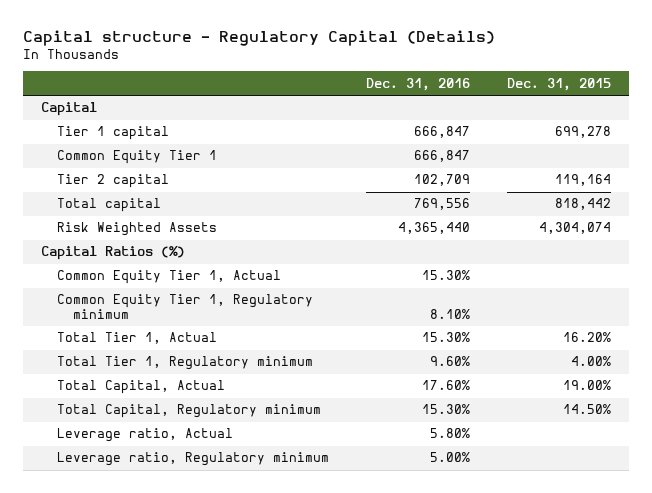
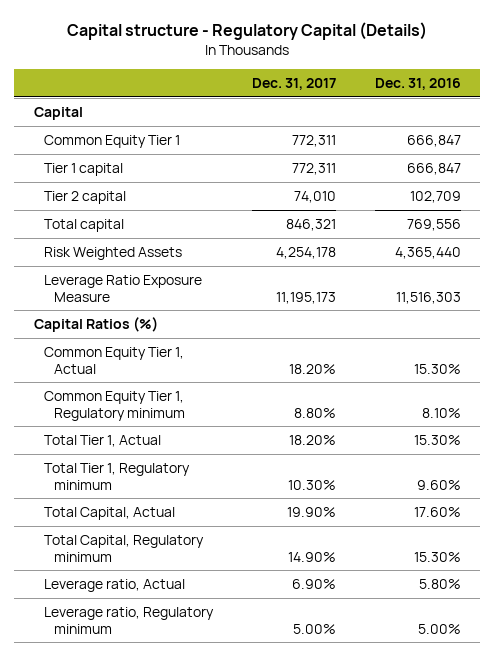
- | Dec. 31, 2016 | Dec. 31, 2015
+ | Dec. 31, 2017 | Dec. 31, 2016
moved down: Tier 1 capital | 772,311 | 666,847
+ Leverage Ratio Exposure Measure | 11,195,173 | 11,516,303

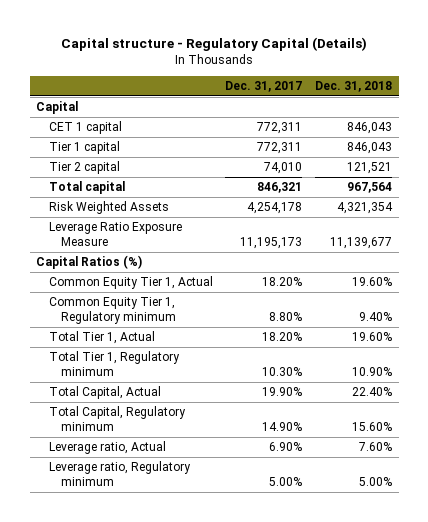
- | Dec. 31, 2017 | Dec. 31, 2016
+ | Dec. 31, 2017 | Dec. 31, 2018
- Common Equity Tier 1 | 772,311 | 666,847
+ CET 1 capital | 772,311 | 846,043

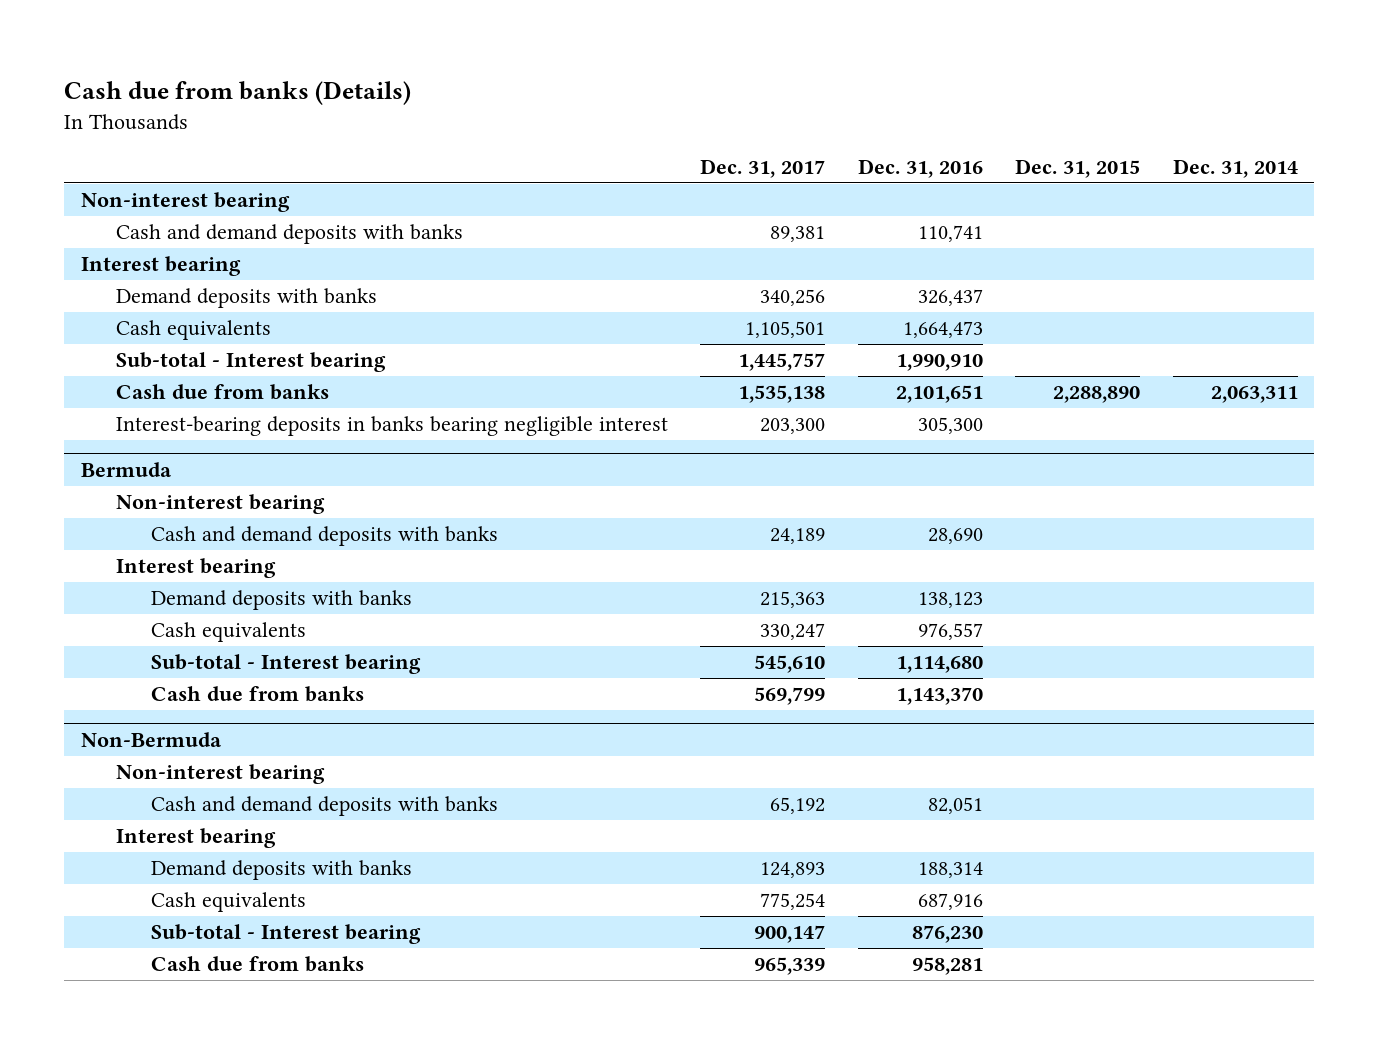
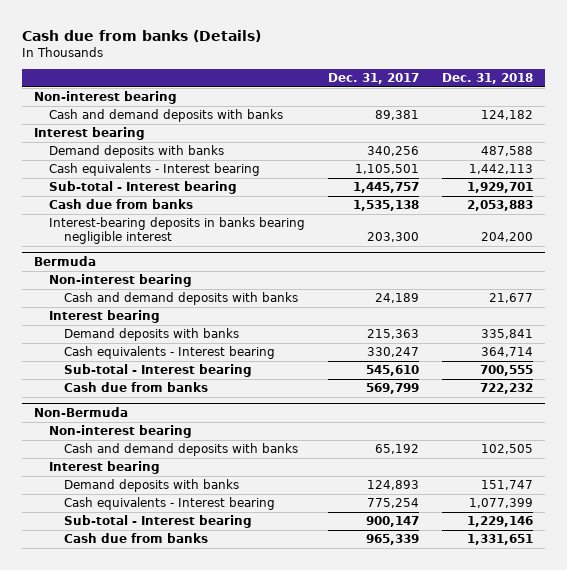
- | Dec. 31, 2017 | Dec. 31, 2016 | Dec. 31, 2015 | Dec. 31, 2014
+ | Dec. 31, 2017 | Dec. 31, 2018
- Cash equivalents | 1,105,501 | 1,664,473 | |
+ Cash equivalents - Interest bearing | 1,105,501 | 1,442,113
@ Bermuda
- Cash equivalents | 330,247 | 976,557 | |
+ Cash equivalents - Interest bearing | 330,247 | 364,714
@ Non-Bermuda
- Cash equivalents | 775,254 | 687,916 | |
+ Cash equivalents - Interest bearing | 775,254 | 1,077,399

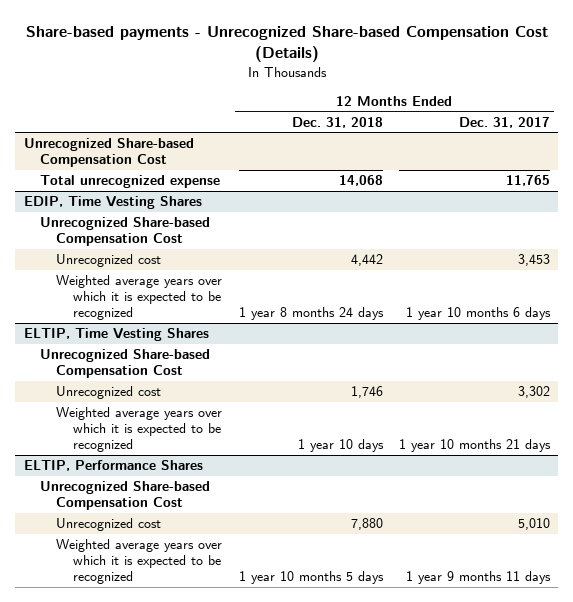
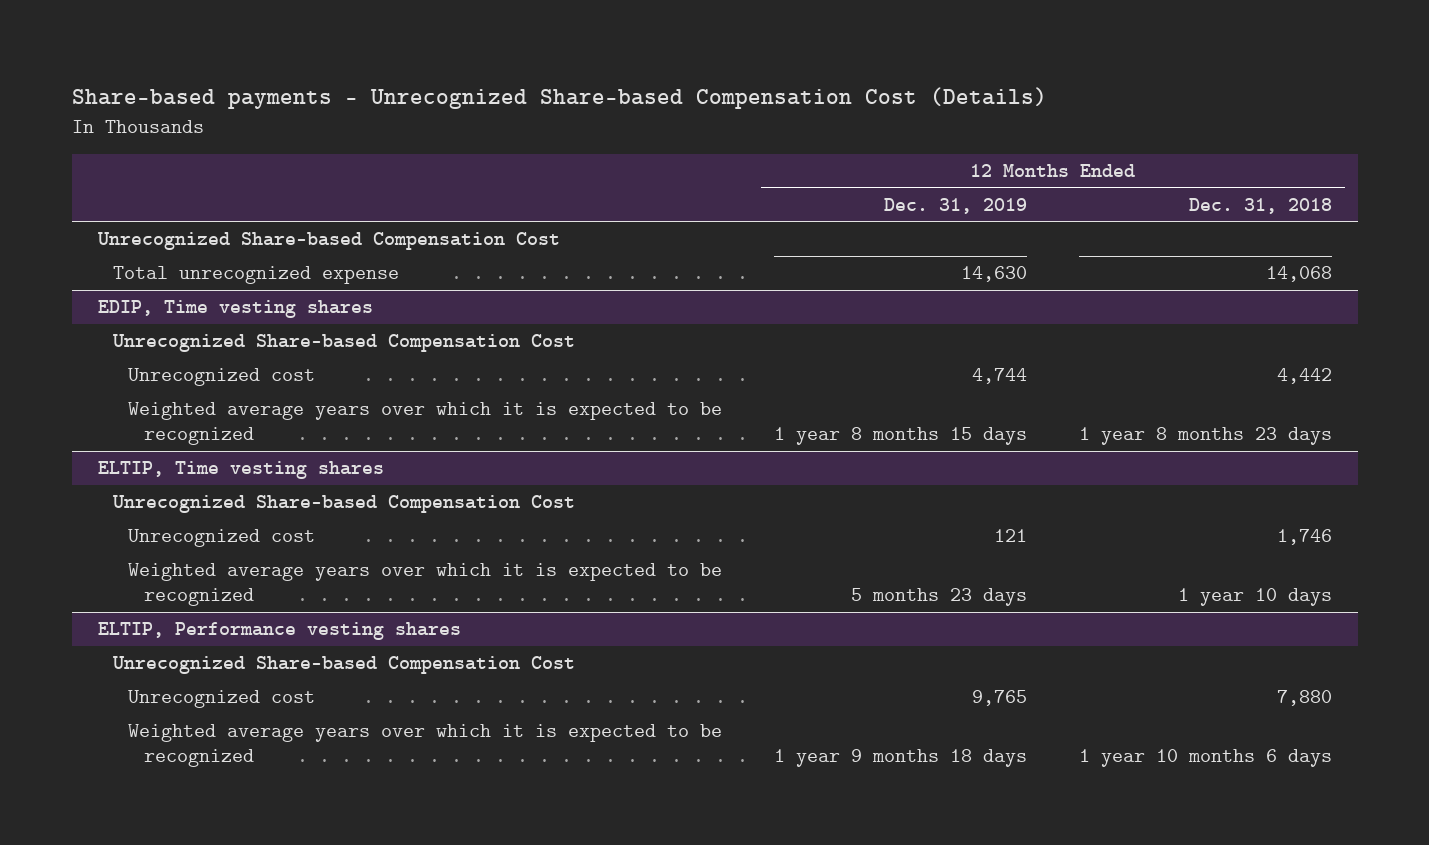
- | 12 Months Ended Dec. 31, 2018 | 12 Months Ended Dec. 31, 2017
+ | 12 Months Ended Dec. 31, 2019 | 12 Months Ended Dec. 31, 2018
- EDIP, Time Vesting Shares
+ EDIP, Time vesting shares
- Weighted average years over which it is expected to be recognized | 1 year 8 months 24 days | 1 year 10 months 6 days
- ELTIP, Time Vesting Shares
+ Weighted average years over which it is expected to be recognized | 1 year 8 months 15 days | 1 year 8 months 23 days
+ ELTIP, Time vesting shares
- ELTIP, Performance Shares
+ ELTIP, Performance vesting shares
- Weighted average years over which it is expected to be recognized | 1 year 10 months 5 days | 1 year 9 months 11 days
+ Weighted average years over which it is expected to be recognized | 1 year 9 months 18 days | 1 year 10 months 6 days

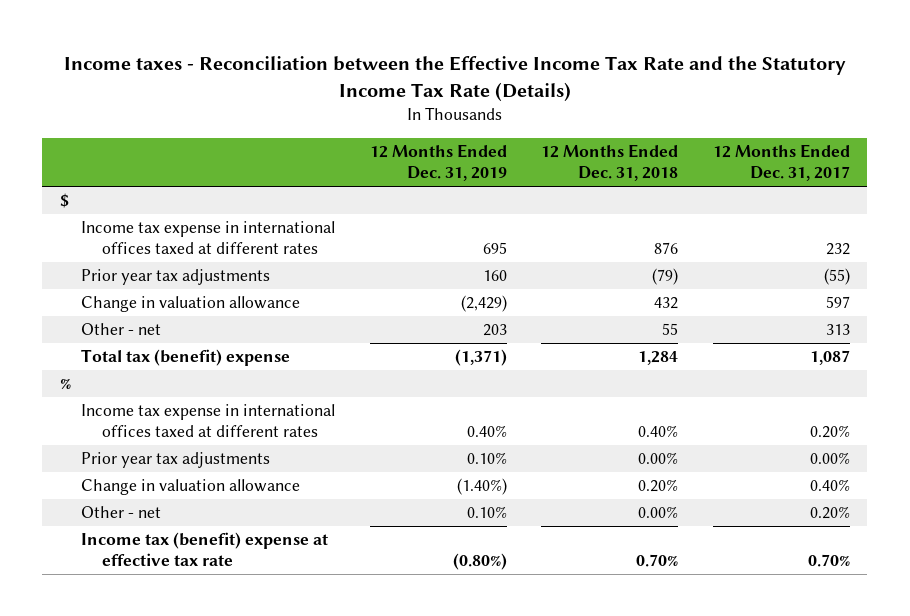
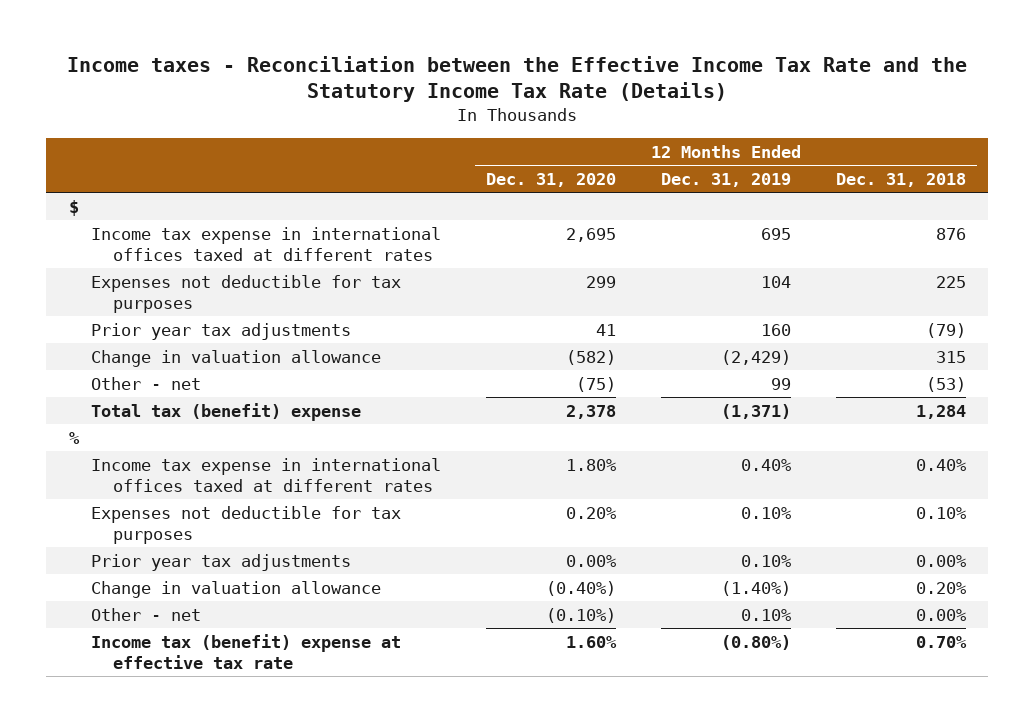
- | 12 Months Ended Dec. 31, 2019 | 12 Months Ended Dec. 31, 2018 | 12 Months Ended Dec. 31, 2017
+ | 12 Months Ended Dec. 31, 2020 | 12 Months Ended Dec. 31, 2019 | 12 Months Ended Dec. 31, 2018
+ Expenses not deductible for tax purposes | 299 | 104 | 225
- Change in valuation allowance | (2,429) | 432 | 597
- Other - net | 203 | 55 | 313
+ Change in valuation allowance | (582) | (2,429) | 315
+ Other - net | (75) | 99 | (53)
+ Expenses not deductible for tax purposes | 0.20% | 0.10% | 0.10%

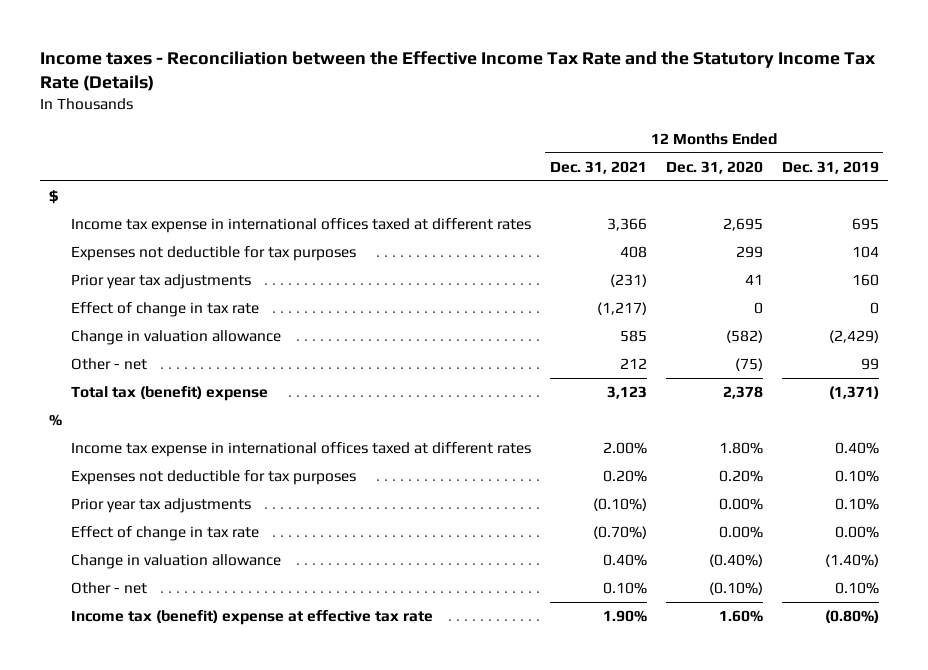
- | 12 Months Ended Dec. 31, 2020 | 12 Months Ended Dec. 31, 2019 | 12 Months Ended Dec. 31, 2018
+ | 12 Months Ended Dec. 31, 2021 | 12 Months Ended Dec. 31, 2020 | 12 Months Ended Dec. 31, 2019
+ Effect of change in tax rate | (1,217) | 0 | 0
+ Effect of change in tax rate | (0.70%) | 0.00% | 0.00%

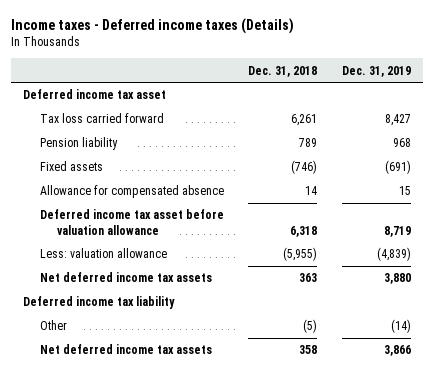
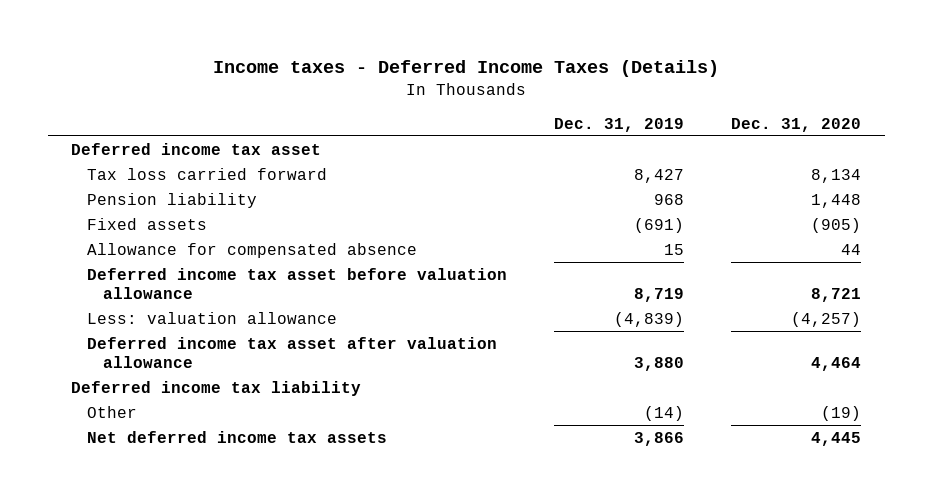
- Income taxes - Deferred income taxes (Details)
+ Income taxes - Deferred Income Taxes (Details)
- | Dec. 31, 2018 | Dec. 31, 2019
+ | Dec. 31, 2019 | Dec. 31, 2020
- Net deferred income tax assets | 363 | 3,880
+ Deferred income tax asset after valuation allowance | 3,880 | 4,464

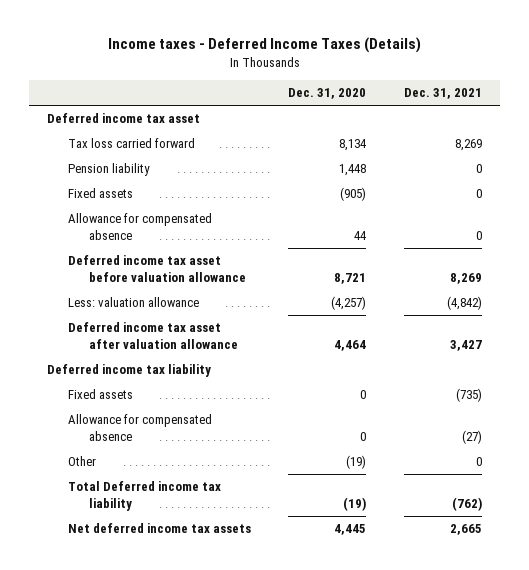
- | Dec. 31, 2019 | Dec. 31, 2020
+ | Dec. 31, 2020 | Dec. 31, 2021
+ Fixed assets | 0 | (735)
+ Allowance for compensated absence | 0 | (27)
+ Total Deferred income tax liability | (19) | (762)

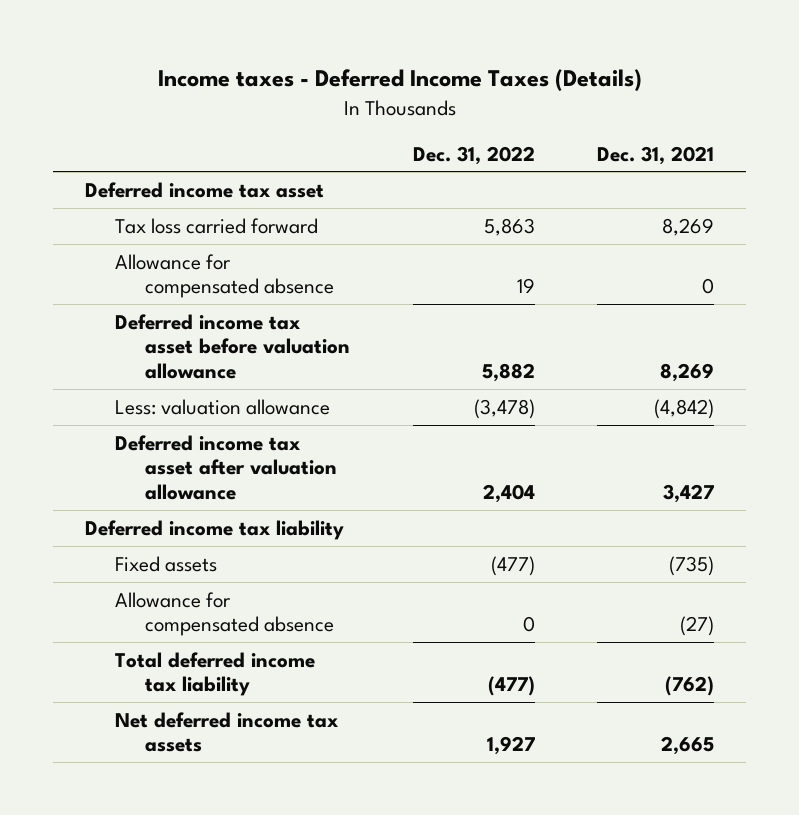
- | Dec. 31, 2020 | Dec. 31, 2021
+ | Dec. 31, 2022 | Dec. 31, 2021
- Pension liability | 1,448 | 0
- Fixed assets | (905) | 0
- Other | (19) | 0
- Total Deferred income tax liability | (19) | (762)
+ Total deferred income tax liability | (477) | (762)

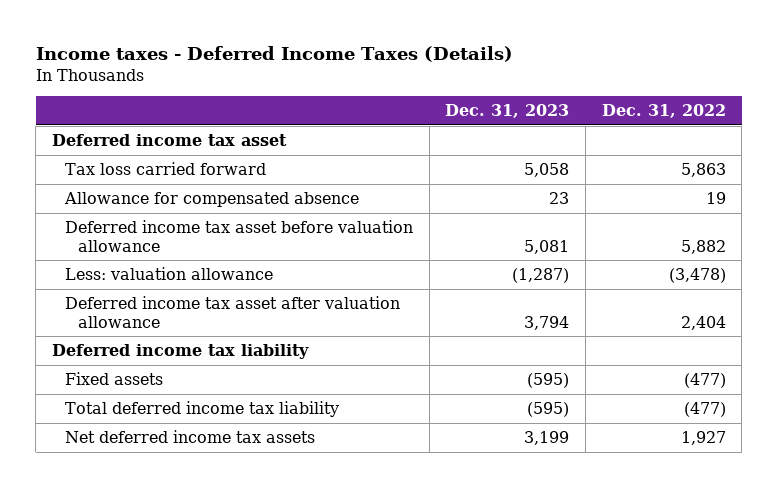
- | Dec. 31, 2022 | Dec. 31, 2021
+ | Dec. 31, 2023 | Dec. 31, 2022
- Allowance for compensated absence | 0 | (27)

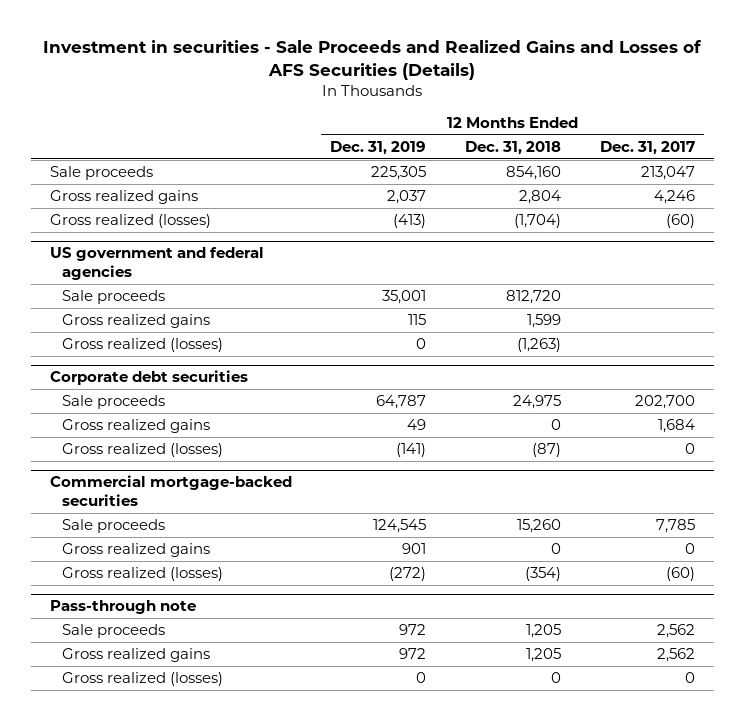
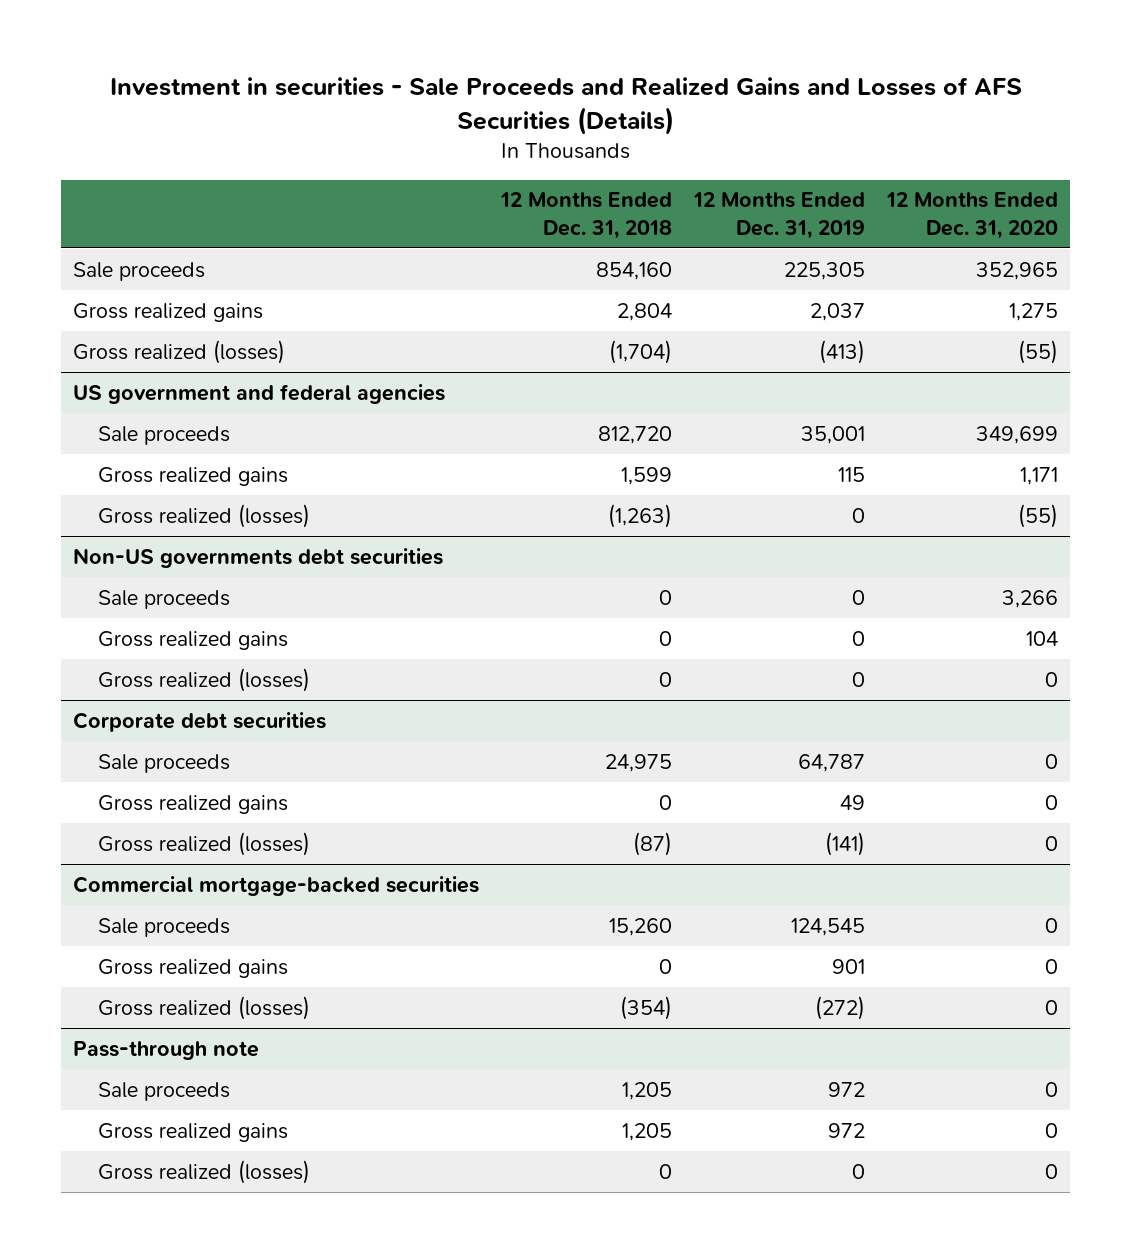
- | 12 Months Ended Dec. 31, 2019 | 12 Months Ended Dec. 31, 2018 | 12 Months Ended Dec. 31, 2017
+ | 12 Months Ended Dec. 31, 2018 | 12 Months Ended Dec. 31, 2019 | 12 Months Ended Dec. 31, 2020
+ Non-US governments debt securities
+ Sale proceeds | 0 | 0 | 3,266
+ Gross realized gains | 0 | 0 | 104
+ Gross realized (losses) | 0 | 0 | 0

